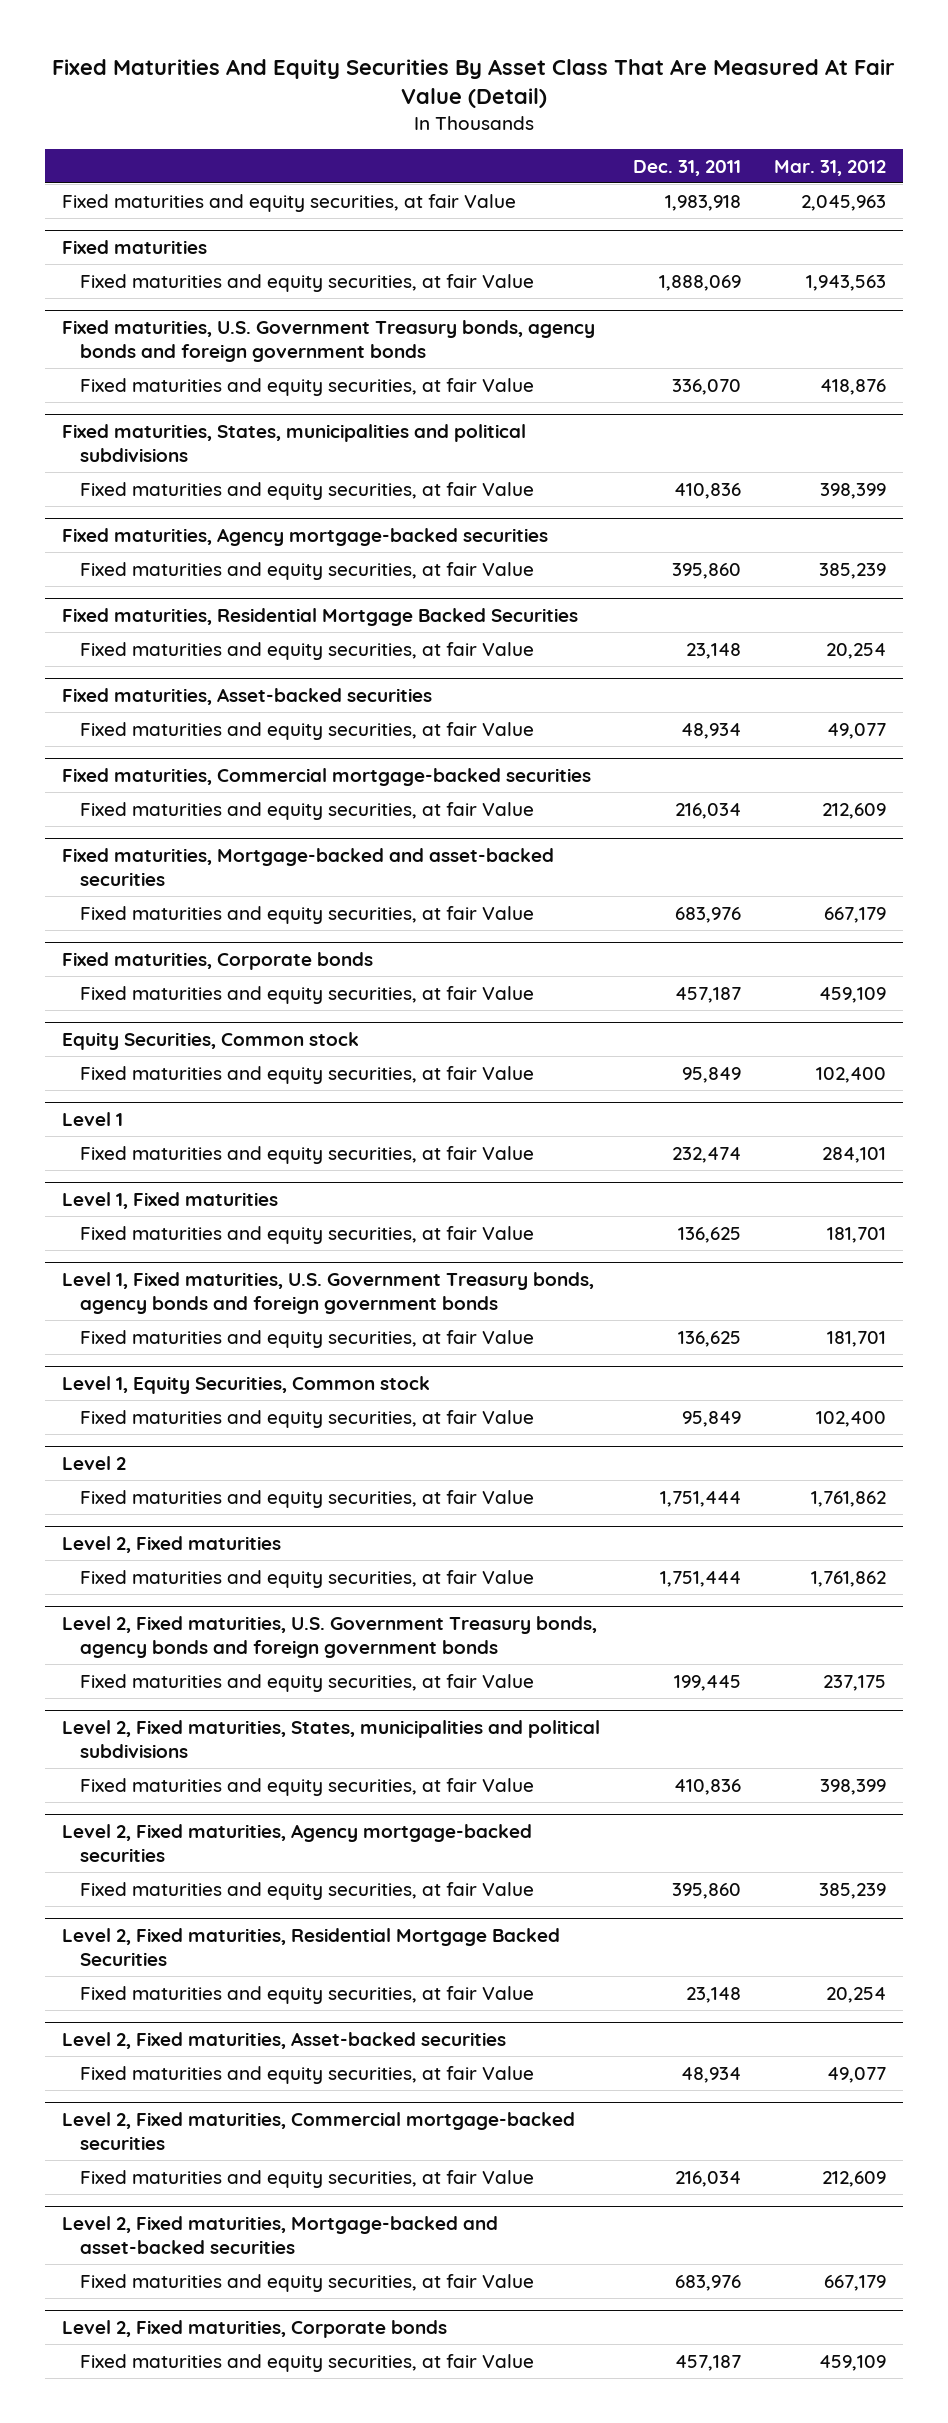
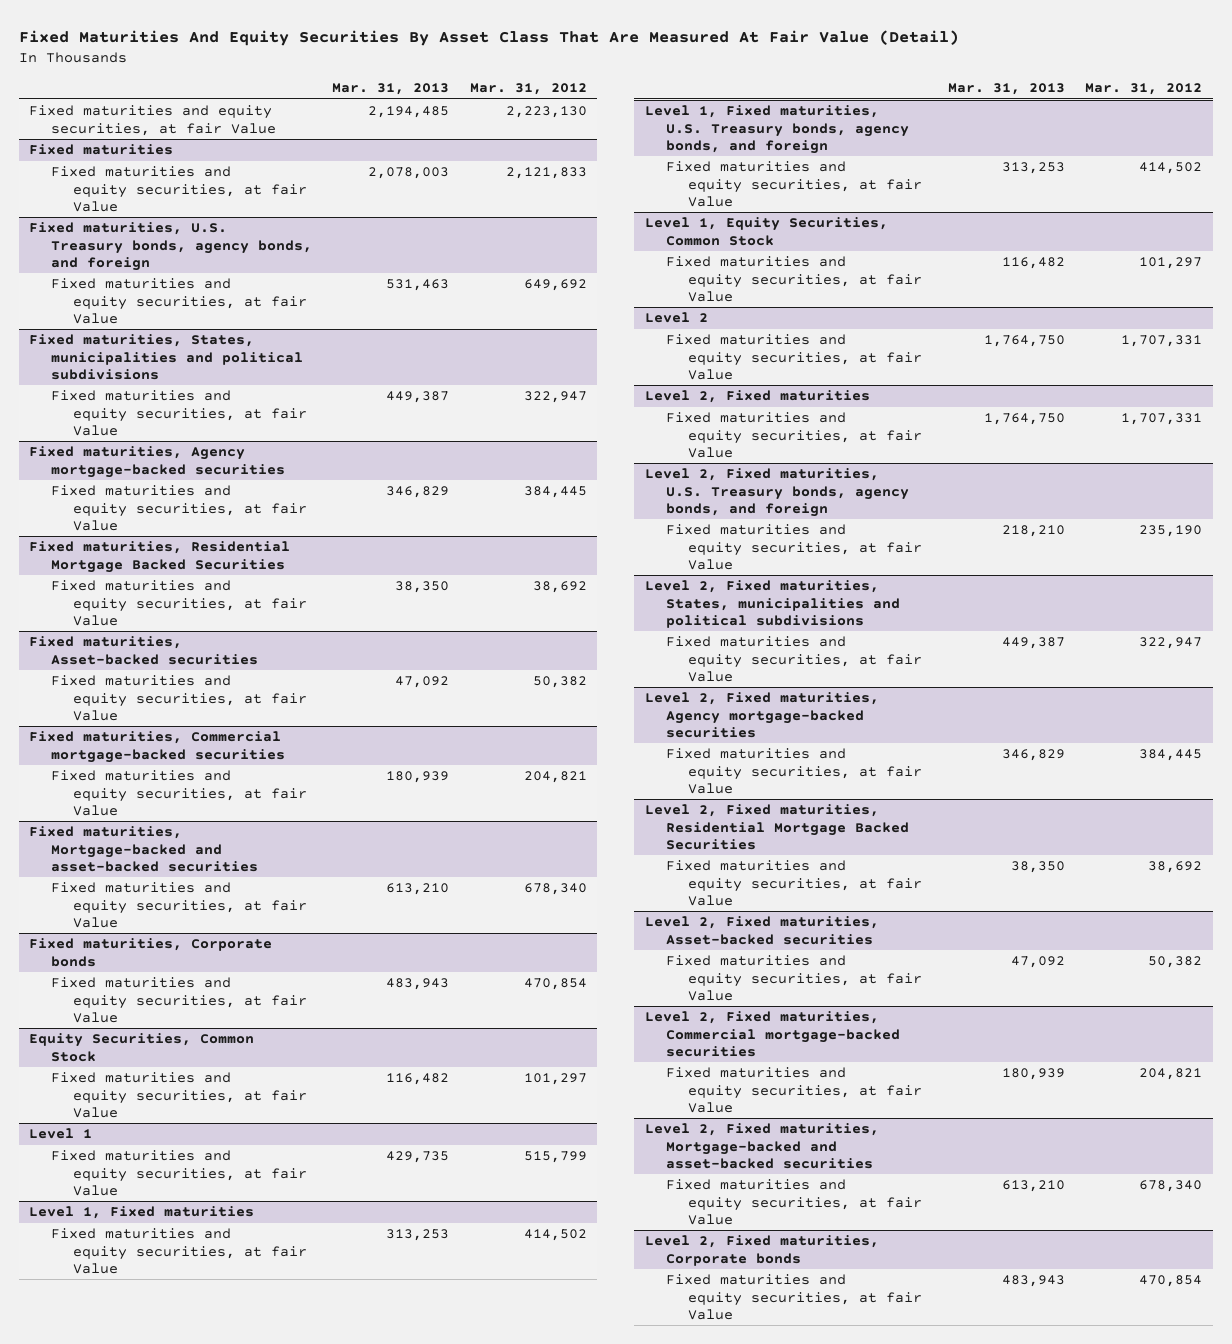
- | Dec. 31, 2011 | Mar. 31, 2012
+ | Mar. 31, 2013 | Mar. 31, 2012
- Fixed maturities and equity securities, at fair Value | 1,983,918 | 2,045,963
+ Fixed maturities and equity securities, at fair Value | 2,194,485 | 2,223,130
@ Fixed maturities
- Fixed maturities and equity securities, at fair Value | 1,888,069 | 1,943,563
- Fixed maturities, U.S. Government Treasury bonds, agency bonds and foreign government bonds
- Fixed maturities and equity securities, at fair Value | 336,070 | 418,876
@ Fixed maturities
+ Fixed maturities and equity securities, at fair Value | 2,078,003 | 2,121,833
+ Fixed maturities, U.S. Treasury bonds, agency bonds, and foreign
+ Fixed maturities and equity securities, at fair Value | 531,463 | 649,692
@ Fixed maturities, States, municipalities and political subdivisions
- Fixed maturities and equity securities, at fair Value | 410,836 | 398,399
+ Fixed maturities and equity securities, at fair Value | 449,387 | 322,947
@ Fixed maturities, Agency mortgage-backed securities
- Fixed maturities and equity securities, at fair Value | 395,860 | 385,239
+ Fixed maturities and equity securities, at fair Value | 346,829 | 384,445
@ Fixed maturities, Residential Mortgage Backed Securities
- Fixed maturities and equity securities, at fair Value | 23,148 | 20,254
+ Fixed maturities and equity securities, at fair Value | 38,350 | 38,692
@ Fixed maturities, Asset-backed securities
- Fixed maturities and equity securities, at fair Value | 48,934 | 49,077
+ Fixed maturities and equity securities, at fair Value | 47,092 | 50,382
@ Fixed maturities, Commercial mortgage-backed securities
- Fixed maturities and equity securities, at fair Value | 216,034 | 212,609
+ Fixed maturities and equity securities, at fair Value | 180,939 | 204,821
@ Fixed maturities, Mortgage-backed and asset-backed securities
- Fixed maturities and equity securities, at fair Value | 683,976 | 667,179
+ Fixed maturities and equity securities, at fair Value | 613,210 | 678,340
@ Fixed maturities, Corporate bonds
- Fixed maturities and equity securities, at fair Value | 457,187 | 459,109
- Equity Securities, Common stock
- Fixed maturities and equity securities, at fair Value | 95,849 | 102,400
@ Fixed maturities, Corporate bonds
+ Fixed maturities and equity securities, at fair Value | 483,943 | 470,854
+ Equity Securities, Common Stock
+ Fixed maturities and equity securities, at fair Value | 116,482 | 101,297
@ Level 1
- Fixed maturities and equity securities, at fair Value | 232,474 | 284,101
+ Fixed maturities and equity securities, at fair Value | 429,735 | 515,799
@ Level 1, Fixed maturities
- Fixed maturities and equity securities, at fair Value | 136,625 | 181,701
- Level 1, Fixed maturities, U.S. Government Treasury bonds, agency bonds and foreign government bonds
- Fixed maturities and equity securities, at fair Value | 136,625 | 181,701
- Level 1, Equity Securities, Common stock
- Fixed maturities and equity securities, at fair Value | 95,849 | 102,400
@ Level 1, Fixed maturities
+ Fixed maturities and equity securities, at fair Value | 313,253 | 414,502
+ Level 1, Fixed maturities, U.S. Treasury bonds, agency bonds, and foreign
+ Fixed maturities and equity securities, at fair Value | 313,253 | 414,502
+ Level 1, Equity Securities, Common Stock
+ Fixed maturities and equity securities, at fair Value | 116,482 | 101,297
@ Level 2
- Fixed maturities and equity securities, at fair Value | 1,751,444 | 1,761,862
+ Fixed maturities and equity securities, at fair Value | 1,764,750 | 1,707,331
@ Level 2, Fixed maturities
- Fixed maturities and equity securities, at fair Value | 1,751,444 | 1,761,862
- Level 2, Fixed maturities, U.S. Government Treasury bonds, agency bonds and foreign government bonds
- Fixed maturities and equity securities, at fair Value | 199,445 | 237,175
@ Level 2, Fixed maturities
+ Fixed maturities and equity securities, at fair Value | 1,764,750 | 1,707,331
+ Level 2, Fixed maturities, U.S. Treasury bonds, agency bonds, and foreign
+ Fixed maturities and equity securities, at fair Value | 218,210 | 235,190
@ Level 2, Fixed maturities, States, municipalities and political subdivisions
- Fixed maturities and equity securities, at fair Value | 410,836 | 398,399
+ Fixed maturities and equity securities, at fair Value | 449,387 | 322,947
@ Level 2, Fixed maturities, Agency mortgage-backed securities
- Fixed maturities and equity securities, at fair Value | 395,860 | 385,239
+ Fixed maturities and equity securities, at fair Value | 346,829 | 384,445
@ Level 2, Fixed maturities, Residential Mortgage Backed Securities
- Fixed maturities and equity securities, at fair Value | 23,148 | 20,254
+ Fixed maturities and equity securities, at fair Value | 38,350 | 38,692
@ Level 2, Fixed maturities, Asset-backed securities
- Fixed maturities and equity securities, at fair Value | 48,934 | 49,077
+ Fixed maturities and equity securities, at fair Value | 47,092 | 50,382
@ Level 2, Fixed maturities, Commercial mortgage-backed securities
- Fixed maturities and equity securities, at fair Value | 216,034 | 212,609
+ Fixed maturities and equity securities, at fair Value | 180,939 | 204,821
@ Level 2, Fixed maturities, Mortgage-backed and asset-backed securities
- Fixed maturities and equity securities, at fair Value | 683,976 | 667,179
+ Fixed maturities and equity securities, at fair Value | 613,210 | 678,340
@ Level 2, Fixed maturities, Corporate bonds
- Fixed maturities and equity securities, at fair Value | 457,187 | 459,109
+ Fixed maturities and equity securities, at fair Value | 483,943 | 470,854

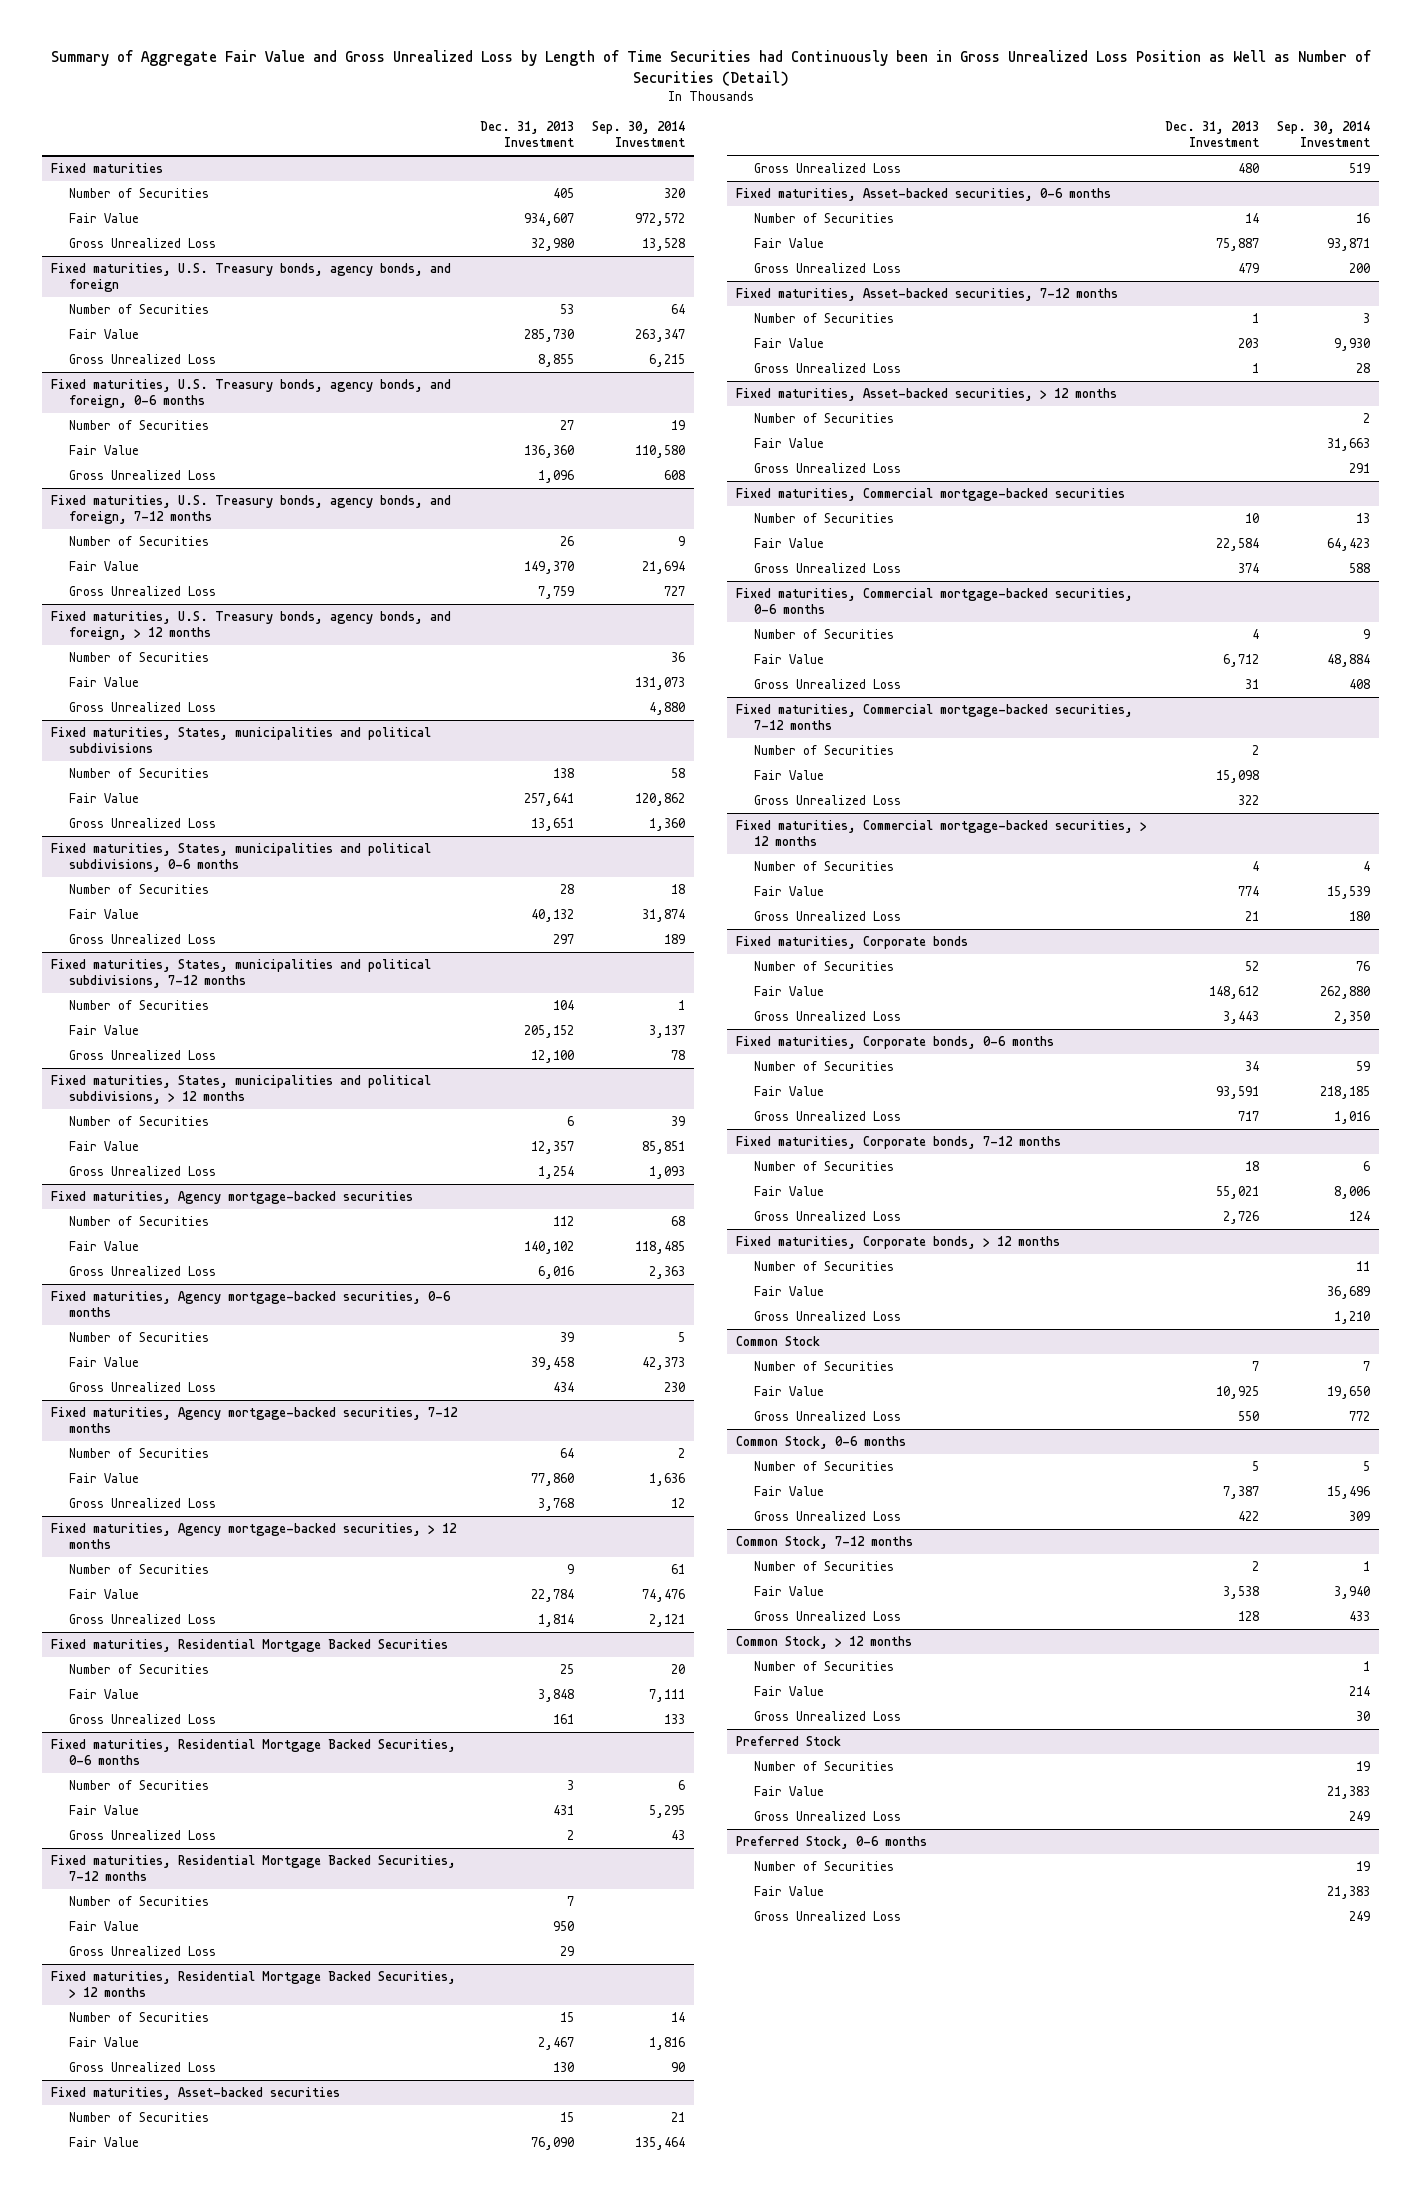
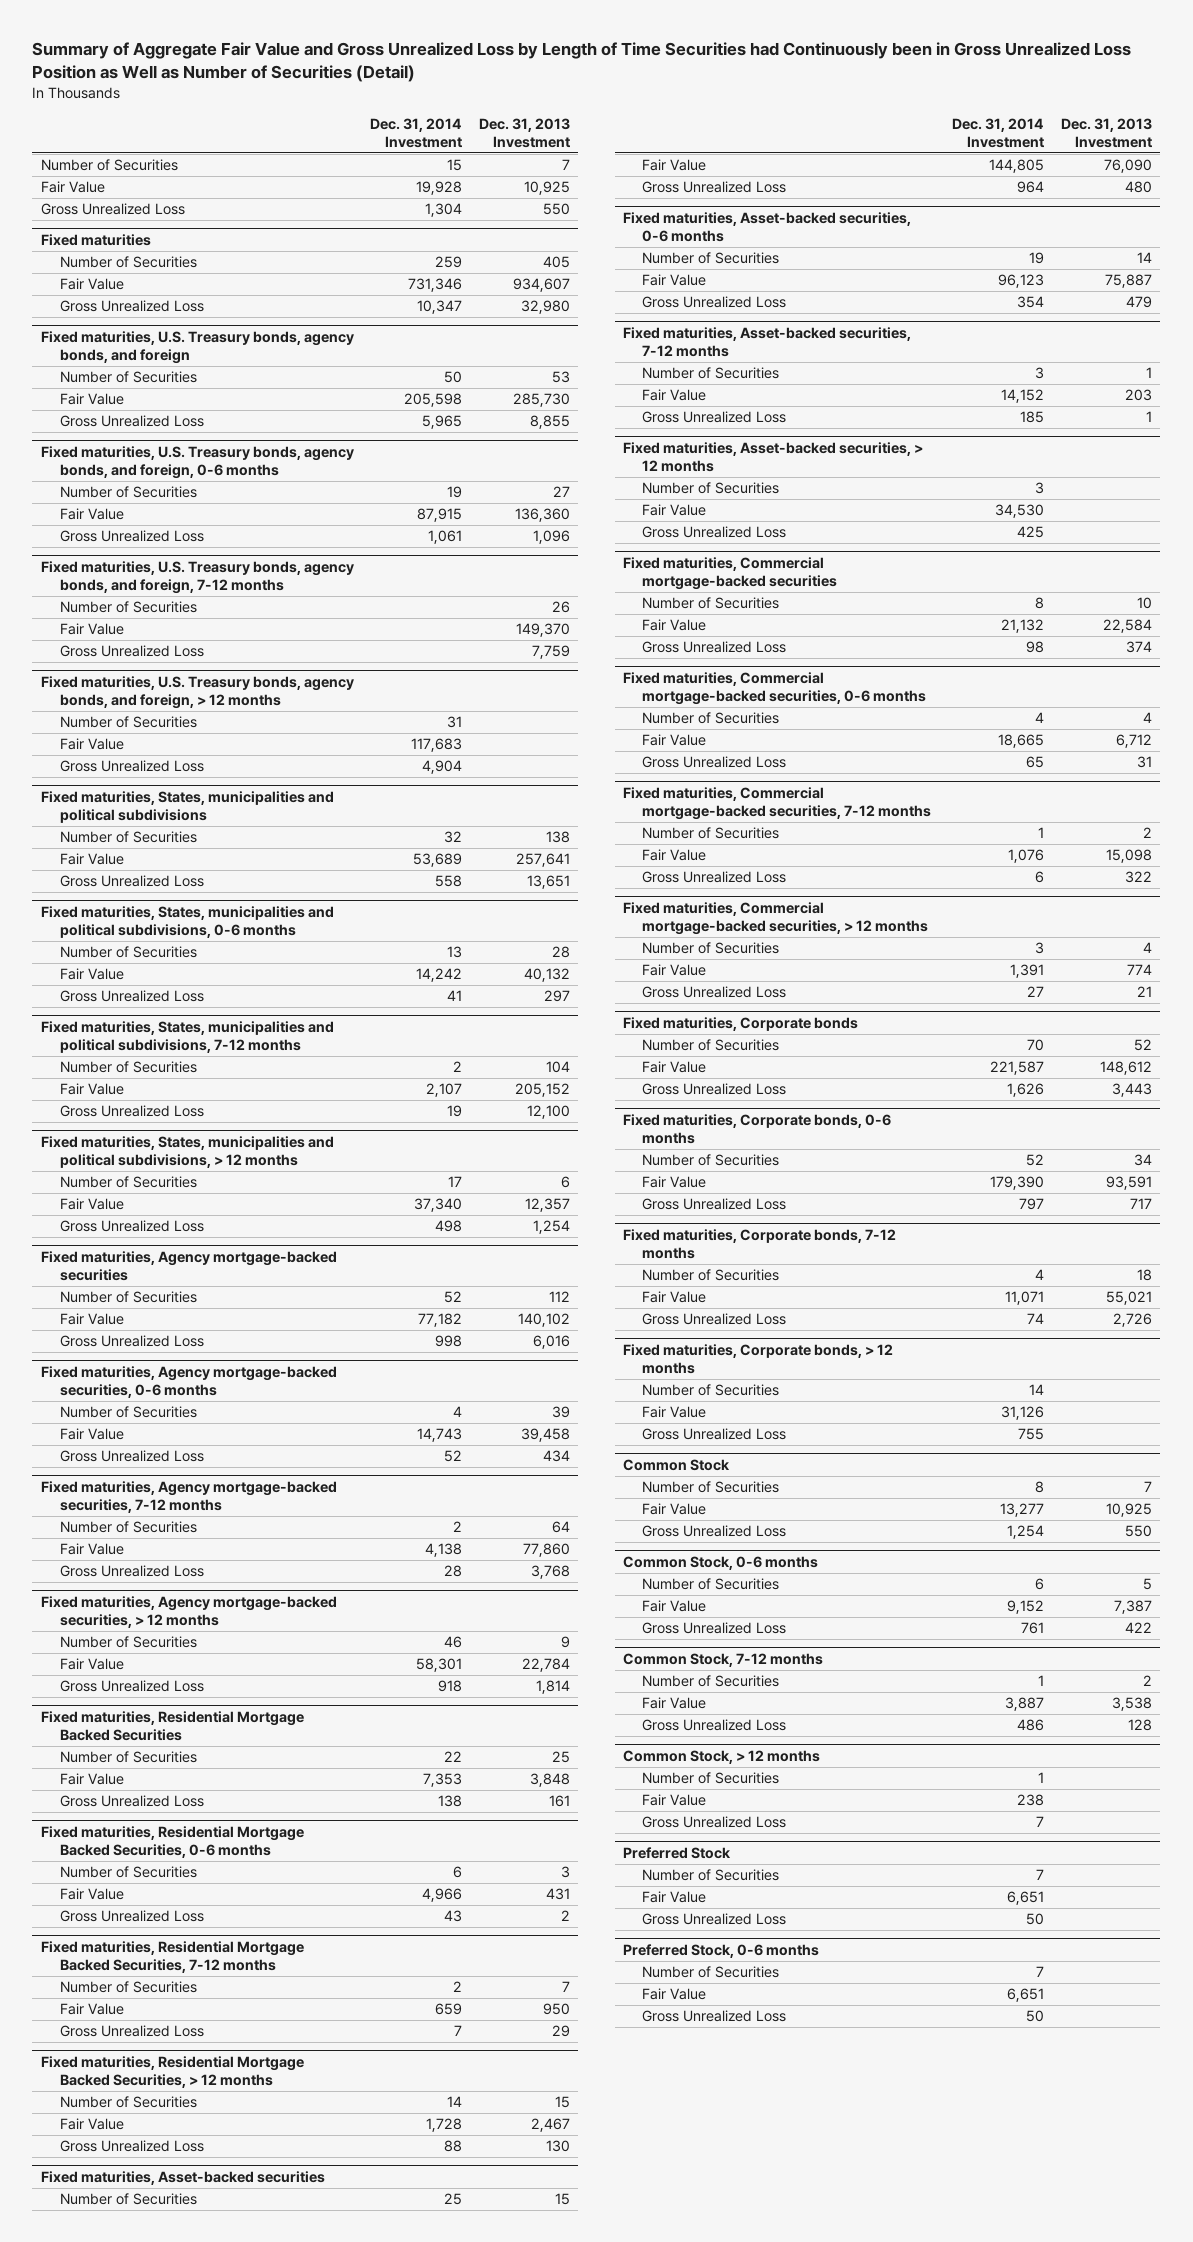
- | Dec. 31, 2013 Investment | Sep. 30, 2014 Investment
+ | Dec. 31, 2014 Investment | Dec. 31, 2013 Investment
+ Number of Securities | 15 | 7
+ Fair Value | 19,928 | 10,925
+ Gross Unrealized Loss | 1,304 | 550

